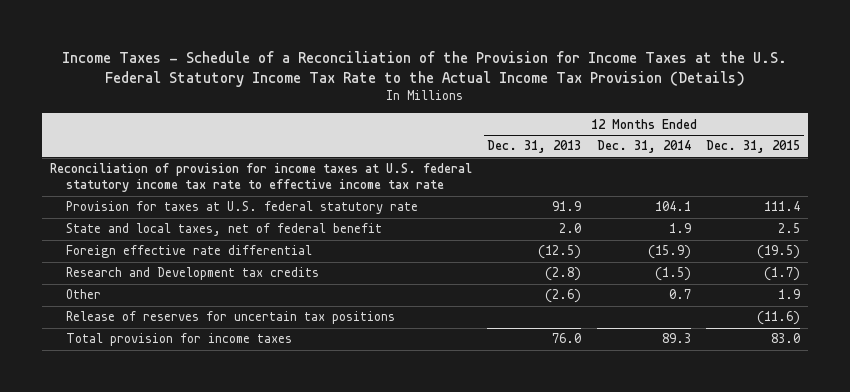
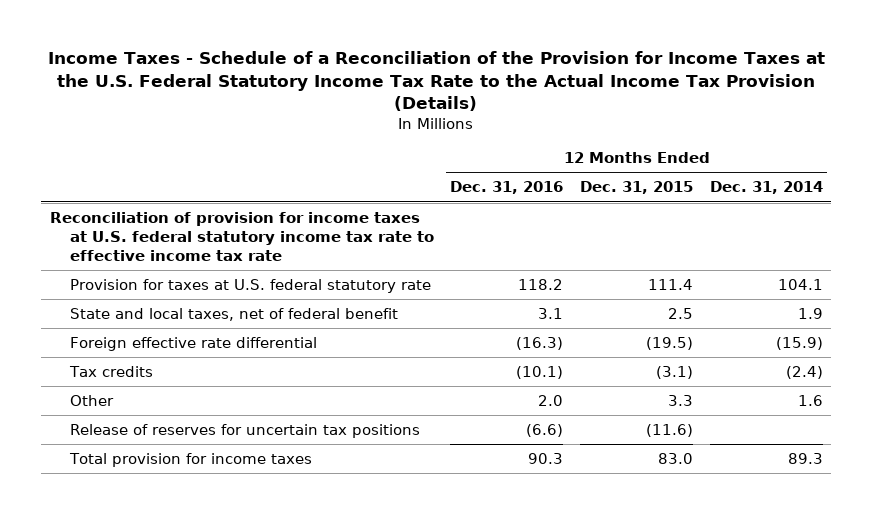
- | 12 Months Ended Dec. 31, 2013 | 12 Months Ended Dec. 31, 2014 | 12 Months Ended Dec. 31, 2015
+ | 12 Months Ended Dec. 31, 2016 | 12 Months Ended Dec. 31, 2015 | 12 Months Ended Dec. 31, 2014
- Research and Development tax credits | (2.8) | (1.5) | (1.7)
- Other | (2.6) | 0.7 | 1.9
+ Tax credits | (10.1) | (3.1) | (2.4)
+ Other | 2.0 | 3.3 | 1.6

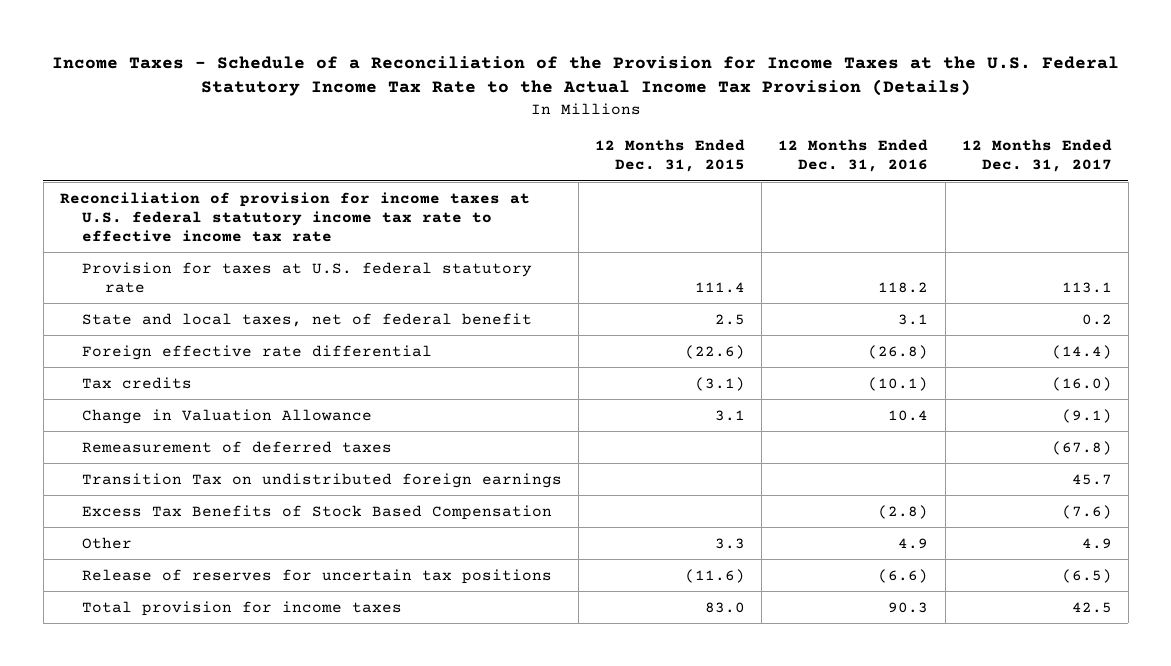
- | 12 Months Ended Dec. 31, 2016 | 12 Months Ended Dec. 31, 2015 | 12 Months Ended Dec. 31, 2014
+ | 12 Months Ended Dec. 31, 2015 | 12 Months Ended Dec. 31, 2016 | 12 Months Ended Dec. 31, 2017
- Foreign effective rate differential | (16.3) | (19.5) | (15.9)
+ Foreign effective rate differential | (22.6) | (26.8) | (14.4)
- Other | 2.0 | 3.3 | 1.6
+ Change in Valuation Allowance | 3.1 | 10.4 | (9.1)
+ Remeasurement of deferred taxes | | | (67.8)
+ Transition Tax on undistributed foreign earnings | | | 45.7
+ Excess Tax Benefits of Stock Based Compensation | | (2.8) | (7.6)
+ Other | 3.3 | 4.9 | 4.9

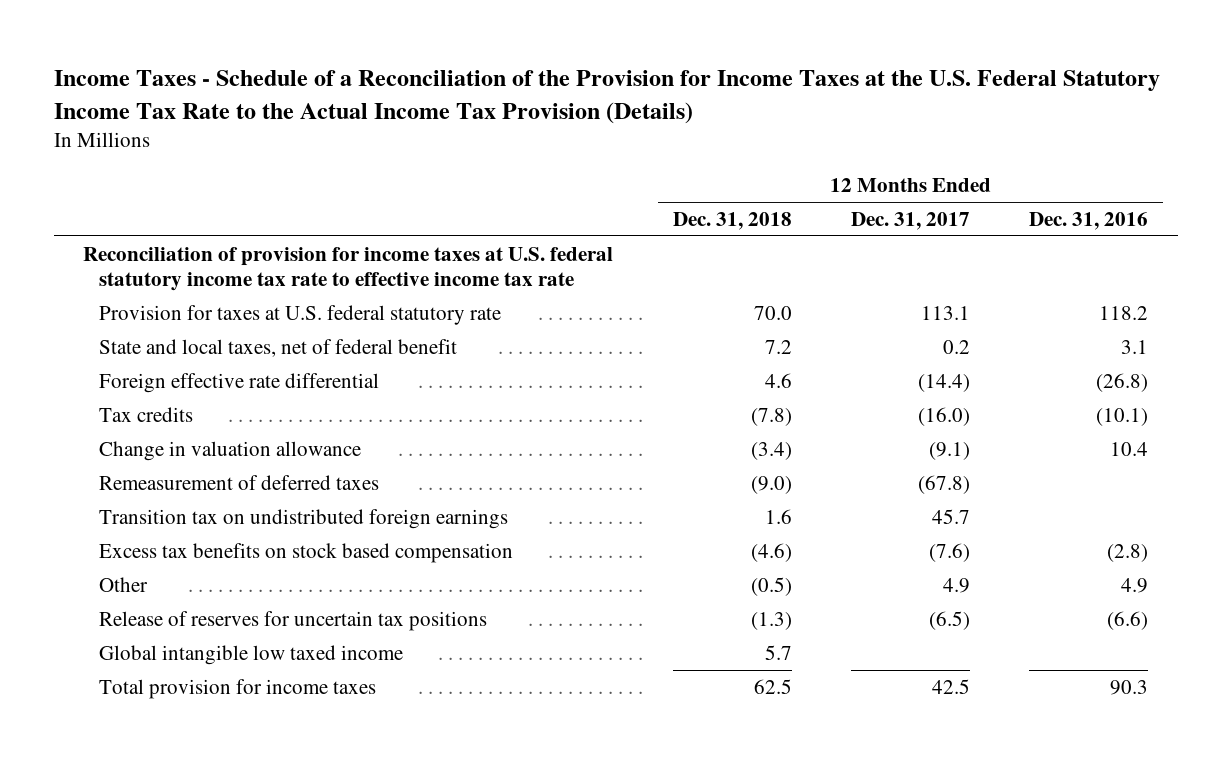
- | 12 Months Ended Dec. 31, 2015 | 12 Months Ended Dec. 31, 2016 | 12 Months Ended Dec. 31, 2017
+ | 12 Months Ended Dec. 31, 2018 | 12 Months Ended Dec. 31, 2017 | 12 Months Ended Dec. 31, 2016
- Change in Valuation Allowance | 3.1 | 10.4 | (9.1)
+ Change in valuation allowance | (3.4) | (9.1) | 10.4
- Transition Tax on undistributed foreign earnings | | | 45.7
- Excess Tax Benefits of Stock Based Compensation | | (2.8) | (7.6)
+ Transition tax on undistributed foreign earnings | 1.6 | 45.7 |
+ Excess tax benefits on stock based compensation | (4.6) | (7.6) | (2.8)
+ Global intangible low taxed income | 5.7 | |

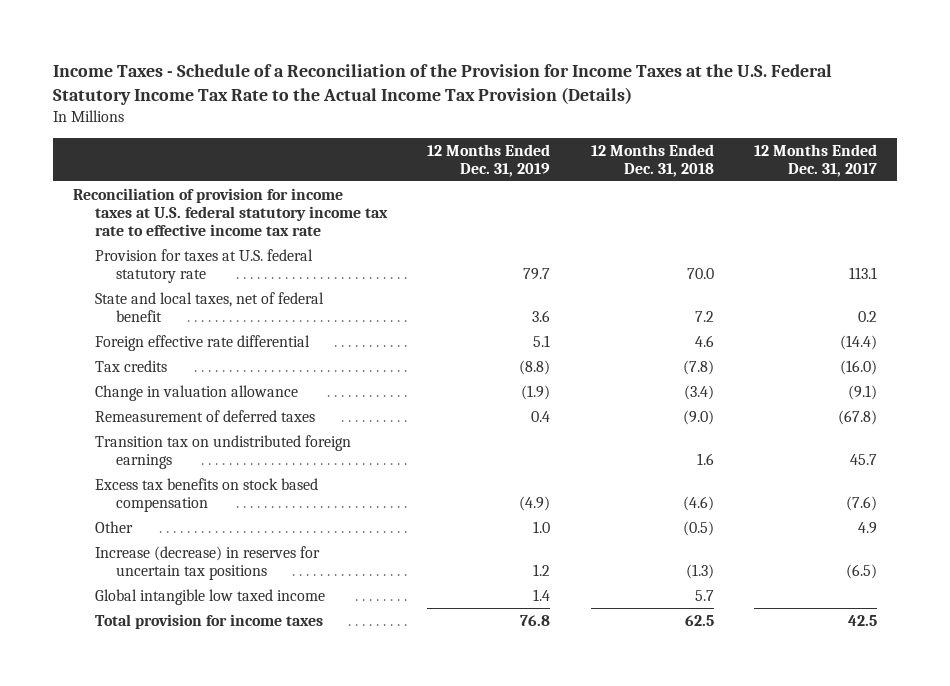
- | 12 Months Ended Dec. 31, 2018 | 12 Months Ended Dec. 31, 2017 | 12 Months Ended Dec. 31, 2016
+ | 12 Months Ended Dec. 31, 2019 | 12 Months Ended Dec. 31, 2018 | 12 Months Ended Dec. 31, 2017
- Release of reserves for uncertain tax positions | (1.3) | (6.5) | (6.6)
+ Increase (decrease) in reserves for uncertain tax positions | 1.2 | (1.3) | (6.5)

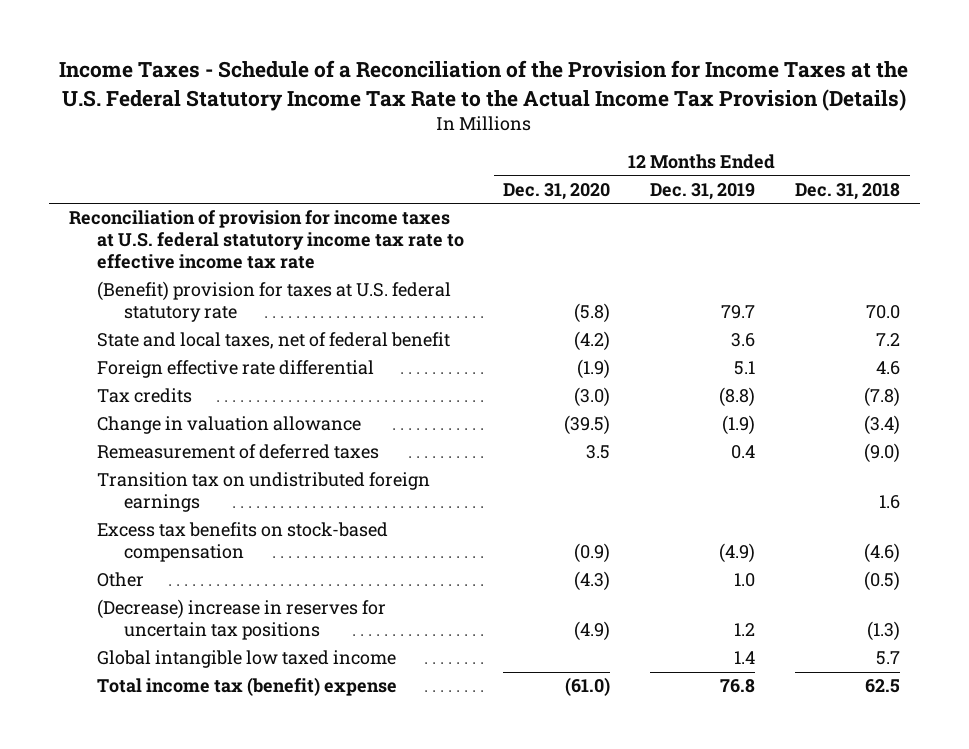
- | 12 Months Ended Dec. 31, 2019 | 12 Months Ended Dec. 31, 2018 | 12 Months Ended Dec. 31, 2017
+ | 12 Months Ended Dec. 31, 2020 | 12 Months Ended Dec. 31, 2019 | 12 Months Ended Dec. 31, 2018
- Provision for taxes at U.S. federal statutory rate | 79.7 | 70.0 | 113.1
+ (Benefit) provision for taxes at U.S. federal statutory rate | (5.8) | 79.7 | 70.0
- Excess tax benefits on stock based compensation | (4.9) | (4.6) | (7.6)
+ Excess tax benefits on stock-based compensation | (0.9) | (4.9) | (4.6)
- Increase (decrease) in reserves for uncertain tax positions | 1.2 | (1.3) | (6.5)
+ (Decrease) increase in reserves for uncertain tax positions | (4.9) | 1.2 | (1.3)
- Total provision for income taxes | 76.8 | 62.5 | 42.5
+ Total income tax (benefit) expense | (61.0) | 76.8 | 62.5

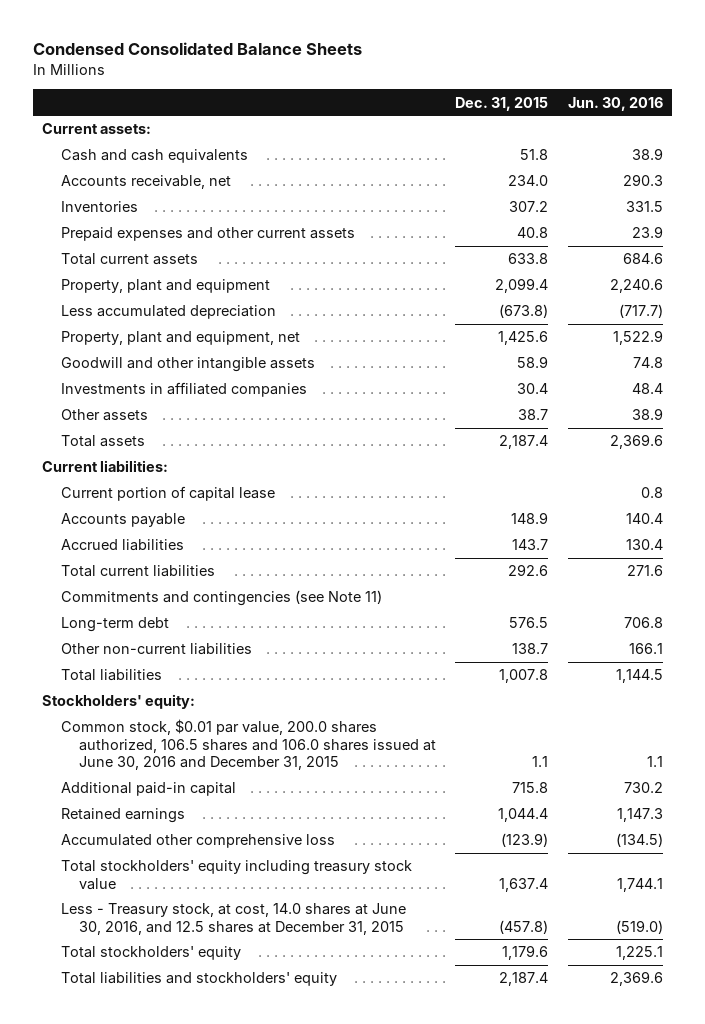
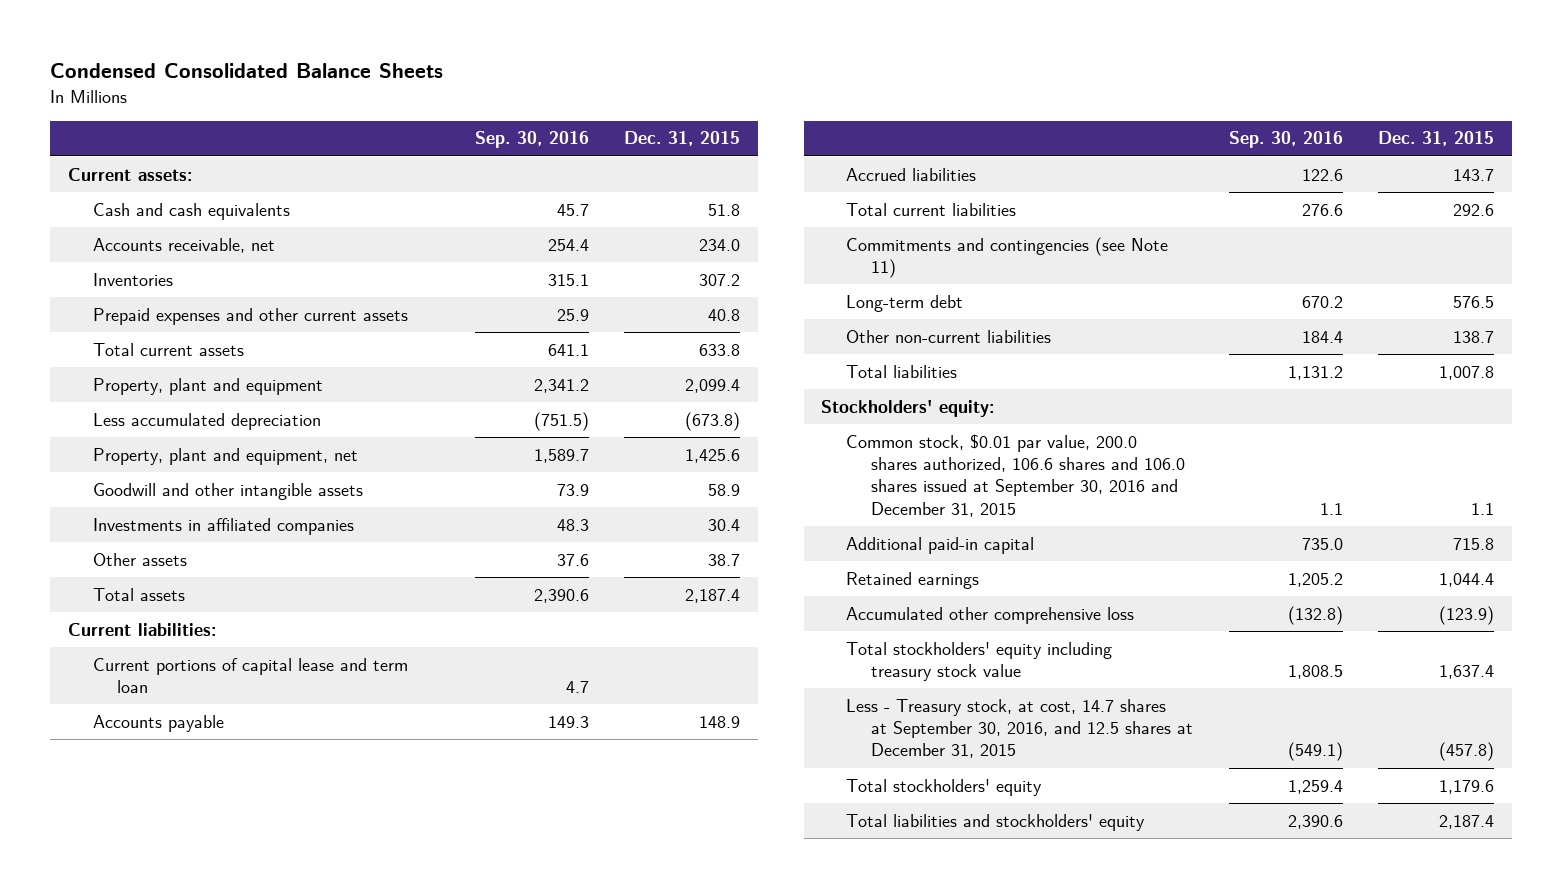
- | Dec. 31, 2015 | Jun. 30, 2016
+ | Sep. 30, 2016 | Dec. 31, 2015
- Current portion of capital lease | | 0.8
+ Current portions of capital lease and term loan | 4.7 |
- Common stock, $0.01 par value, 200.0 shares authorized, 106.5 shares and 106.0 shares issued at June 30, 2016 and December 31, 2015 | 1.1 | 1.1
+ Common stock, $0.01 par value, 200.0 shares authorized, 106.6 shares and 106.0 shares issued at September 30, 2016 and December 31, 2015 | 1.1 | 1.1
- Less - Treasury stock, at cost, 14.0 shares at June 30, 2016, and 12.5 shares at December 31, 2015 | (457.8) | (519.0)
+ Less - Treasury stock, at cost, 14.7 shares at September 30, 2016, and 12.5 shares at December 31, 2015 | (549.1) | (457.8)

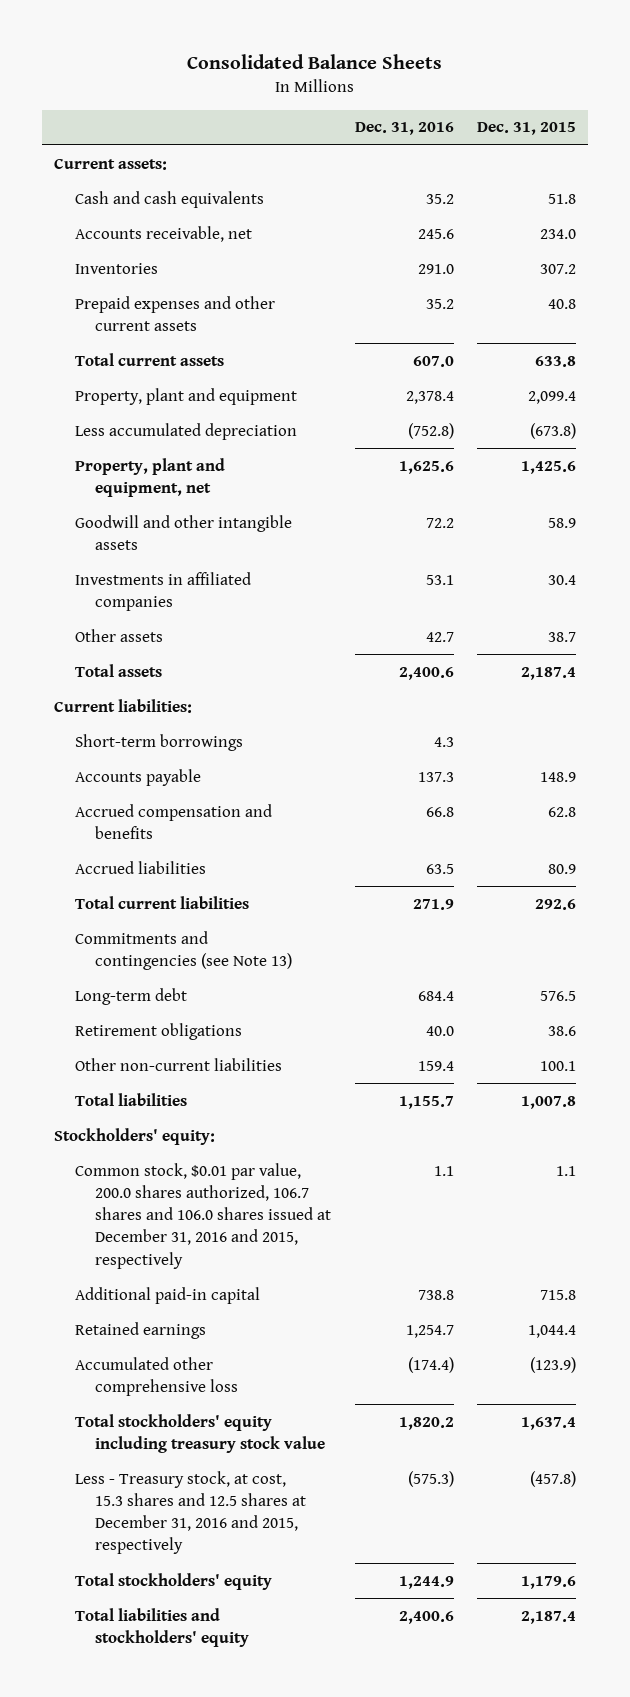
- Condensed Consolidated Balance Sheets
+ Consolidated Balance Sheets
- | Sep. 30, 2016 | Dec. 31, 2015
+ | Dec. 31, 2016 | Dec. 31, 2015
- Current portions of capital lease and term loan | 4.7 |
+ Short-term borrowings | 4.3 |
- Accrued liabilities | 122.6 | 143.7
+ Accrued compensation and benefits | 66.8 | 62.8
+ Accrued liabilities | 63.5 | 80.9
- Commitments and contingencies (see Note 11)
+ Commitments and contingencies (see Note 13)
- Other non-current liabilities | 184.4 | 138.7
+ Retirement obligations | 40.0 | 38.6
+ Other non-current liabilities | 159.4 | 100.1
- Common stock, $0.01 par value, 200.0 shares authorized, 106.6 shares and 106.0 shares issued at September 30, 2016 and December 31, 2015 | 1.1 | 1.1
+ Common stock, $0.01 par value, 200.0 shares authorized, 106.7 shares and 106.0 shares issued at December 31, 2016 and 2015, respectively | 1.1 | 1.1
- Less - Treasury stock, at cost, 14.7 shares at September 30, 2016, and 12.5 shares at December 31, 2015 | (549.1) | (457.8)
+ Less - Treasury stock, at cost, 15.3 shares and 12.5 shares at December 31, 2016 and 2015, respectively | (575.3) | (457.8)

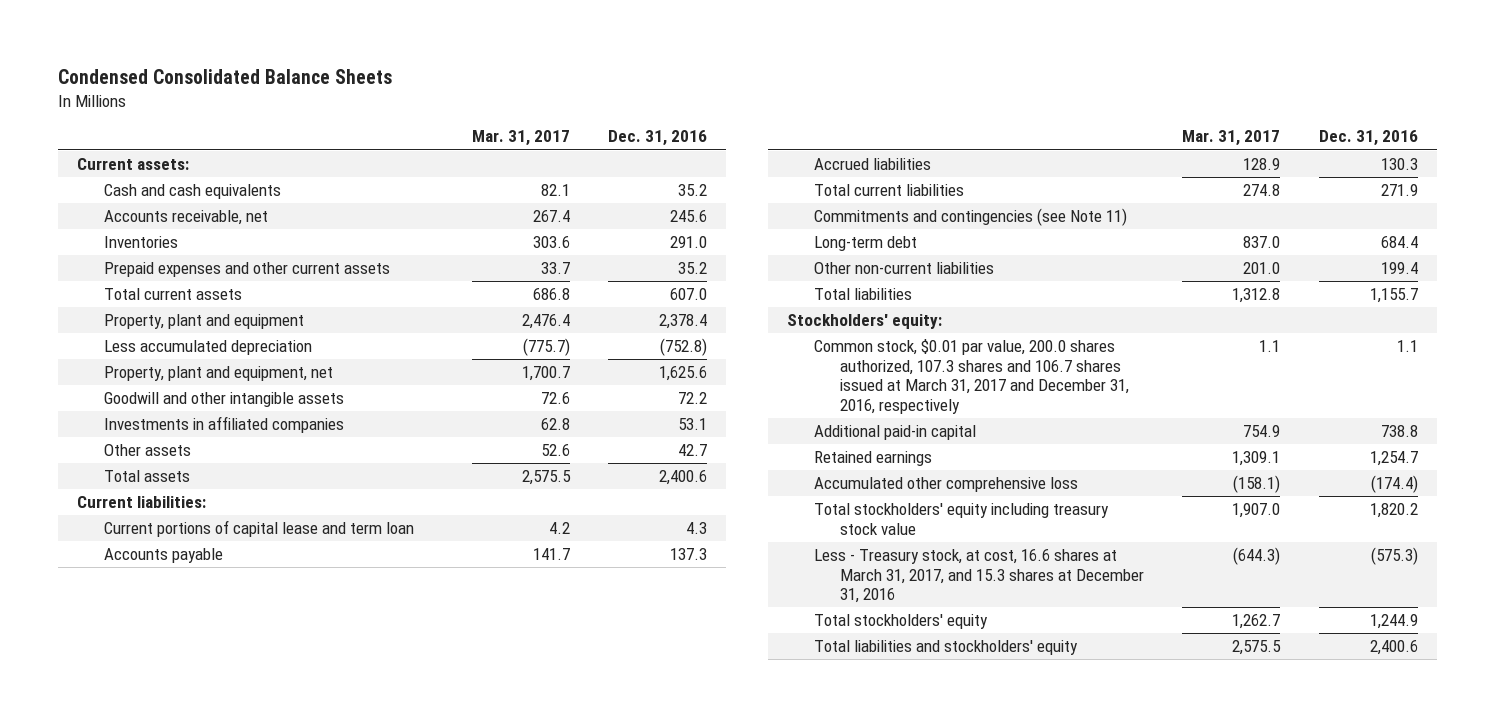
- Consolidated Balance Sheets
+ Condensed Consolidated Balance Sheets
- | Dec. 31, 2016 | Dec. 31, 2015
+ | Mar. 31, 2017 | Dec. 31, 2016
- Short-term borrowings | 4.3 |
+ Current portions of capital lease and term loan | 4.2 | 4.3
- Accrued compensation and benefits | 66.8 | 62.8
- Accrued liabilities | 63.5 | 80.9
+ Accrued liabilities | 128.9 | 130.3
- Commitments and contingencies (see Note 13)
+ Commitments and contingencies (see Note 11)
- Retirement obligations | 40.0 | 38.6
- Other non-current liabilities | 159.4 | 100.1
+ Other non-current liabilities | 201.0 | 199.4
- Common stock, $0.01 par value, 200.0 shares authorized, 106.7 shares and 106.0 shares issued at December 31, 2016 and 2015, respectively | 1.1 | 1.1
+ Common stock, $0.01 par value, 200.0 shares authorized, 107.3 shares and 106.7 shares issued at March 31, 2017 and December 31, 2016, respectively | 1.1 | 1.1
- Less - Treasury stock, at cost, 15.3 shares and 12.5 shares at December 31, 2016 and 2015, respectively | (575.3) | (457.8)
+ Less - Treasury stock, at cost, 16.6 shares at March 31, 2017, and 15.3 shares at December 31, 2016 | (644.3) | (575.3)

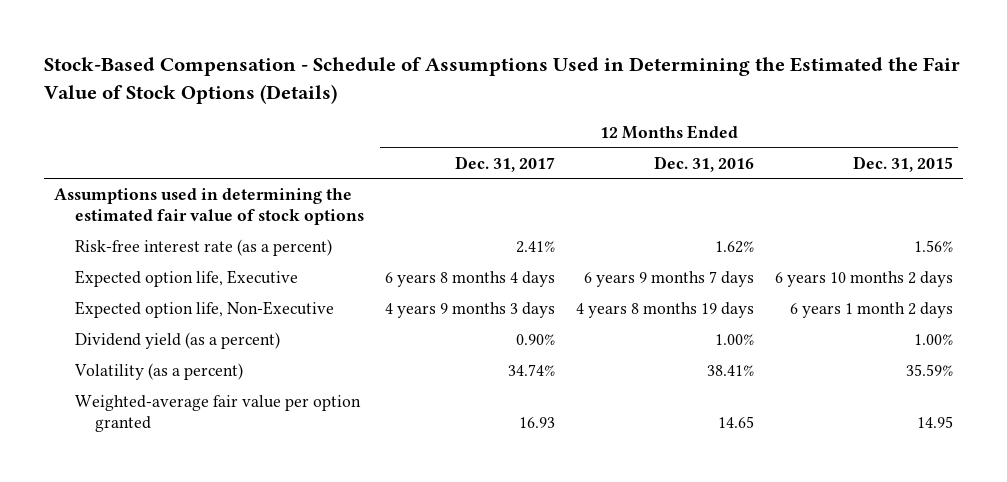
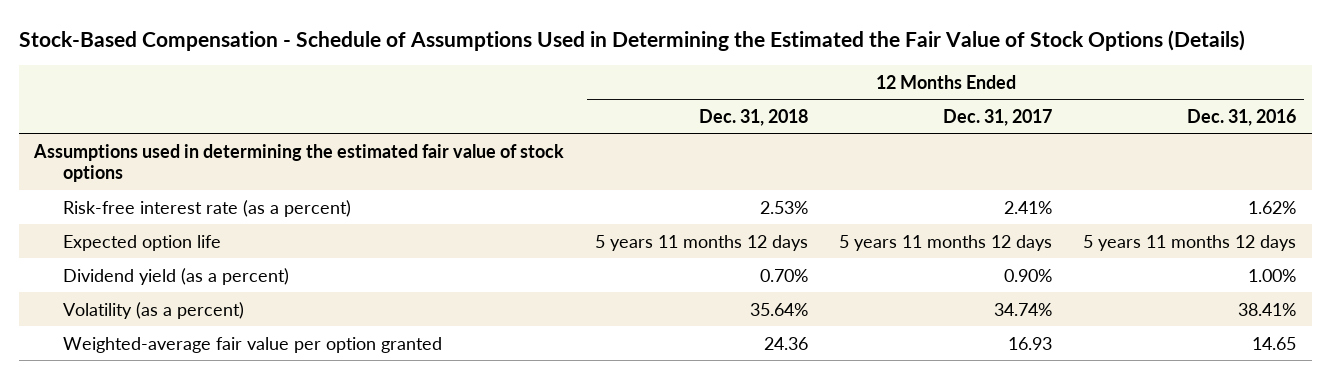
- | 12 Months Ended Dec. 31, 2017 | 12 Months Ended Dec. 31, 2016 | 12 Months Ended Dec. 31, 2015
+ | 12 Months Ended Dec. 31, 2018 | 12 Months Ended Dec. 31, 2017 | 12 Months Ended Dec. 31, 2016
- Expected option life, Executive | 6 years 8 months 4 days | 6 years 9 months 7 days | 6 years 10 months 2 days
- Expected option life, Non-Executive | 4 years 9 months 3 days | 4 years 8 months 19 days | 6 years 1 month 2 days
+ Expected option life | 5 years 11 months 12 days | 5 years 11 months 12 days | 5 years 11 months 12 days

